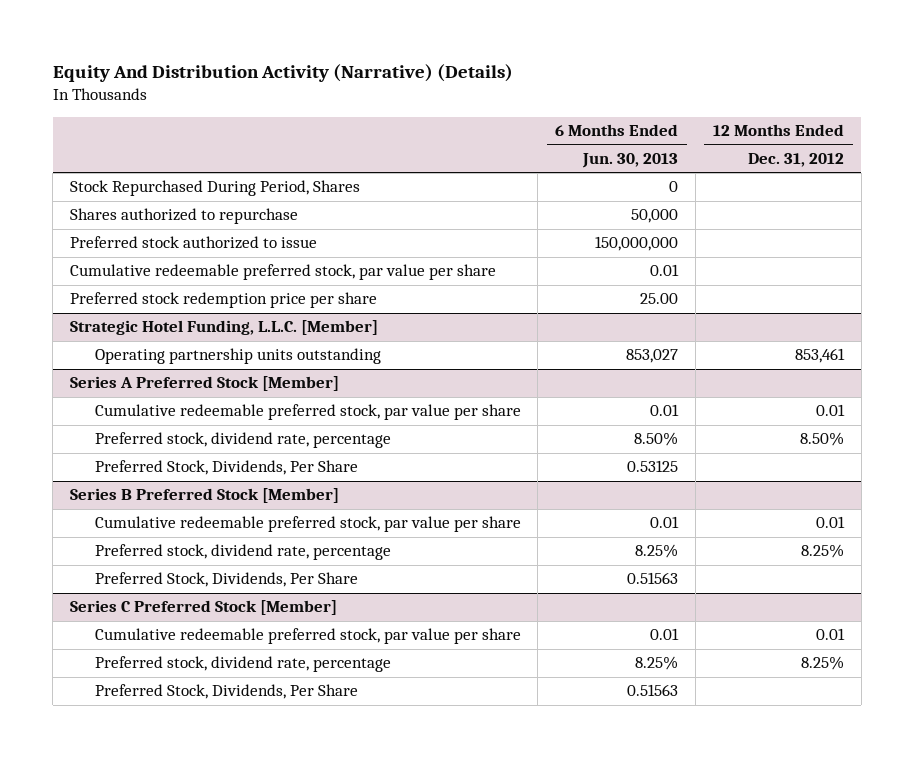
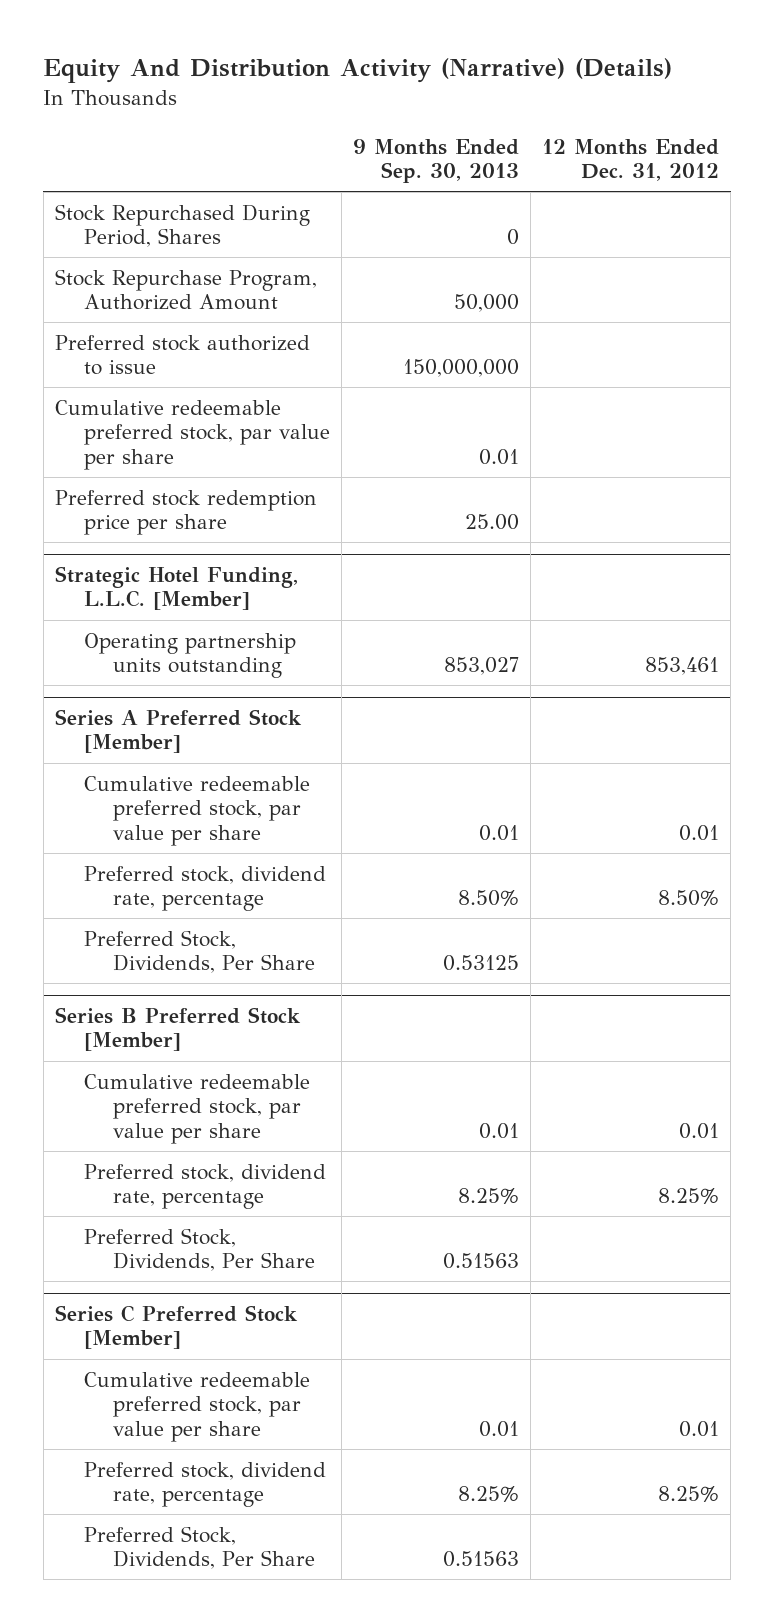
- | 6 Months Ended Jun. 30, 2013 | 12 Months Ended Dec. 31, 2012
+ | 9 Months Ended Sep. 30, 2013 | 12 Months Ended Dec. 31, 2012
- Shares authorized to repurchase | 50,000 |
+ Stock Repurchase Program, Authorized Amount | 50,000 |

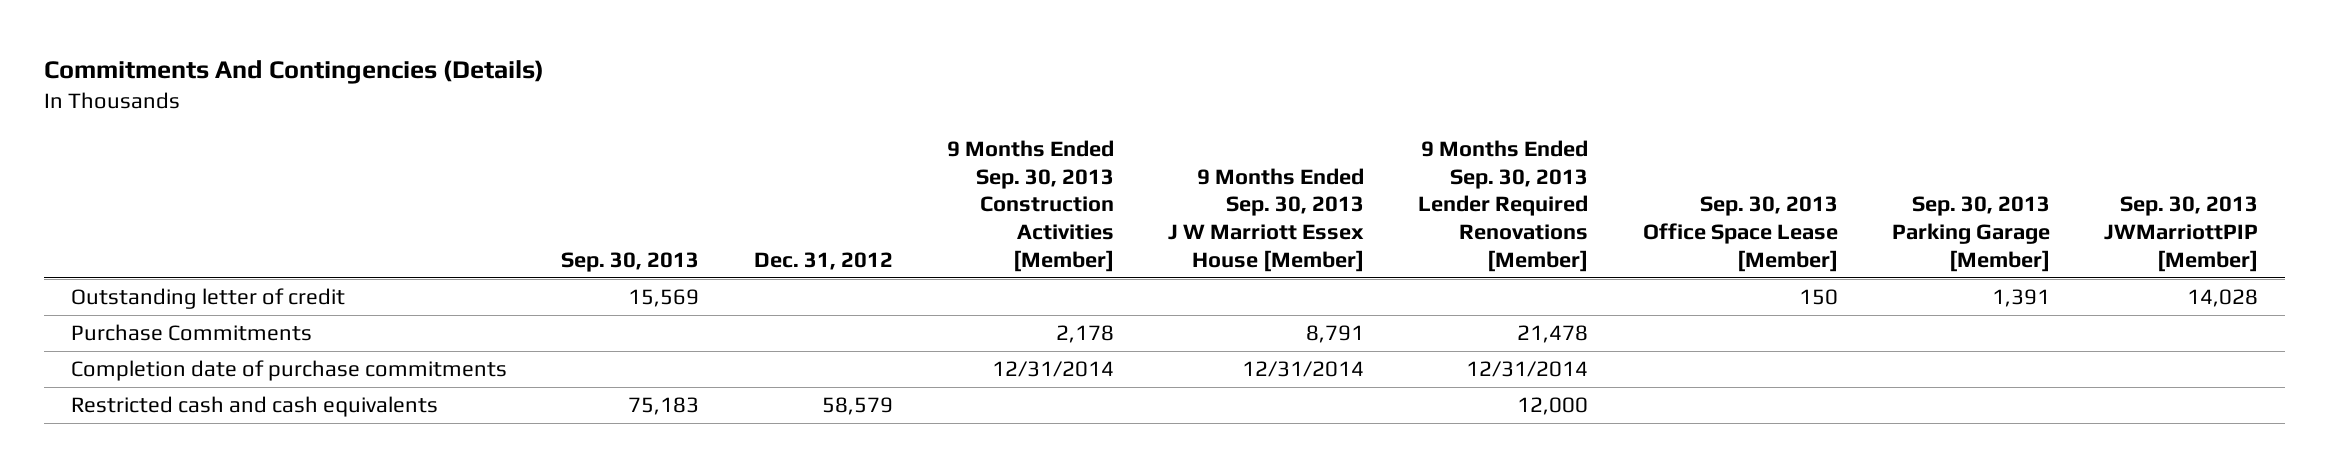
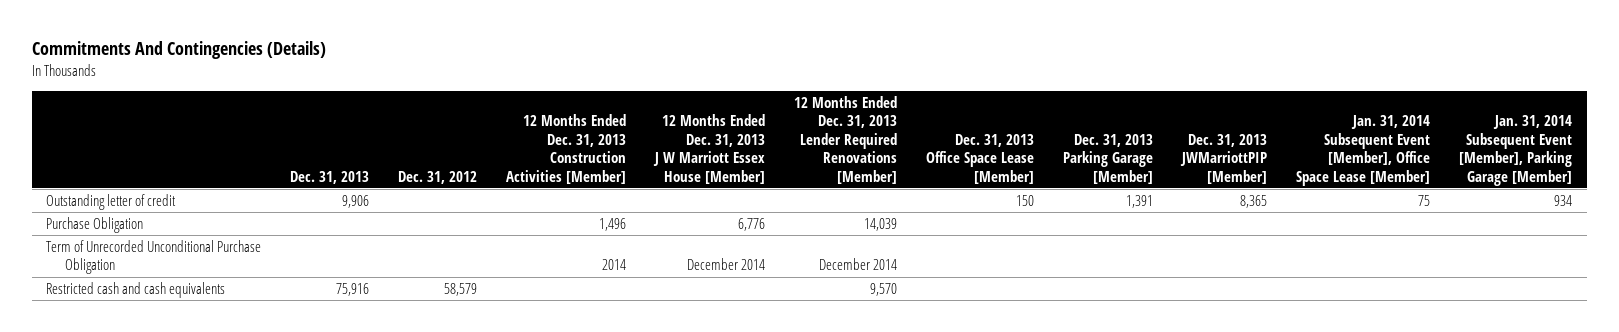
- | Sep. 30, 2013 | Dec. 31, 2012 | 9 Months Ended Sep. 30, 2013 Construction Activities [Member] | 9 Months Ended Sep. 30, 2013 J W Marriott Essex House [Member] | 9 Months Ended Sep. 30, 2013 Lender Required Renovations [Member] | Sep. 30, 2013 Office Space Lease [Member] | Sep. 30, 2013 Parking Garage [Member] | Sep. 30, 2013 JWMarriottPIP [Member]
+ | Dec. 31, 2013 | Dec. 31, 2012 | 12 Months Ended Dec. 31, 2013 Construction Activities [Member] | 12 Months Ended Dec. 31, 2013 J W Marriott Essex House [Member] | 12 Months Ended Dec. 31, 2013 Lender Required Renovations [Member] | Dec. 31, 2013 Office Space Lease [Member] | Dec. 31, 2013 Parking Garage [Member] | Dec. 31, 2013 JWMarriottPIP [Member] | Jan. 31, 2014 Subsequent Event [Member], Office Space Lease [Member] | Jan. 31, 2014 Subsequent Event [Member], Parking Garage [Member]
- Purchase Commitments | | | 2,178 | 8,791 | 21,478 | | |
- Completion date of purchase commitments | | | 12/31/2014 | 12/31/2014 | 12/31/2014 | | |
+ Purchase Obligation | | | 1,496 | 6,776 | 14,039 | | | | |
+ Term of Unrecorded Unconditional Purchase Obligation | | | 2014 | December 2014 | December 2014 | | | | |

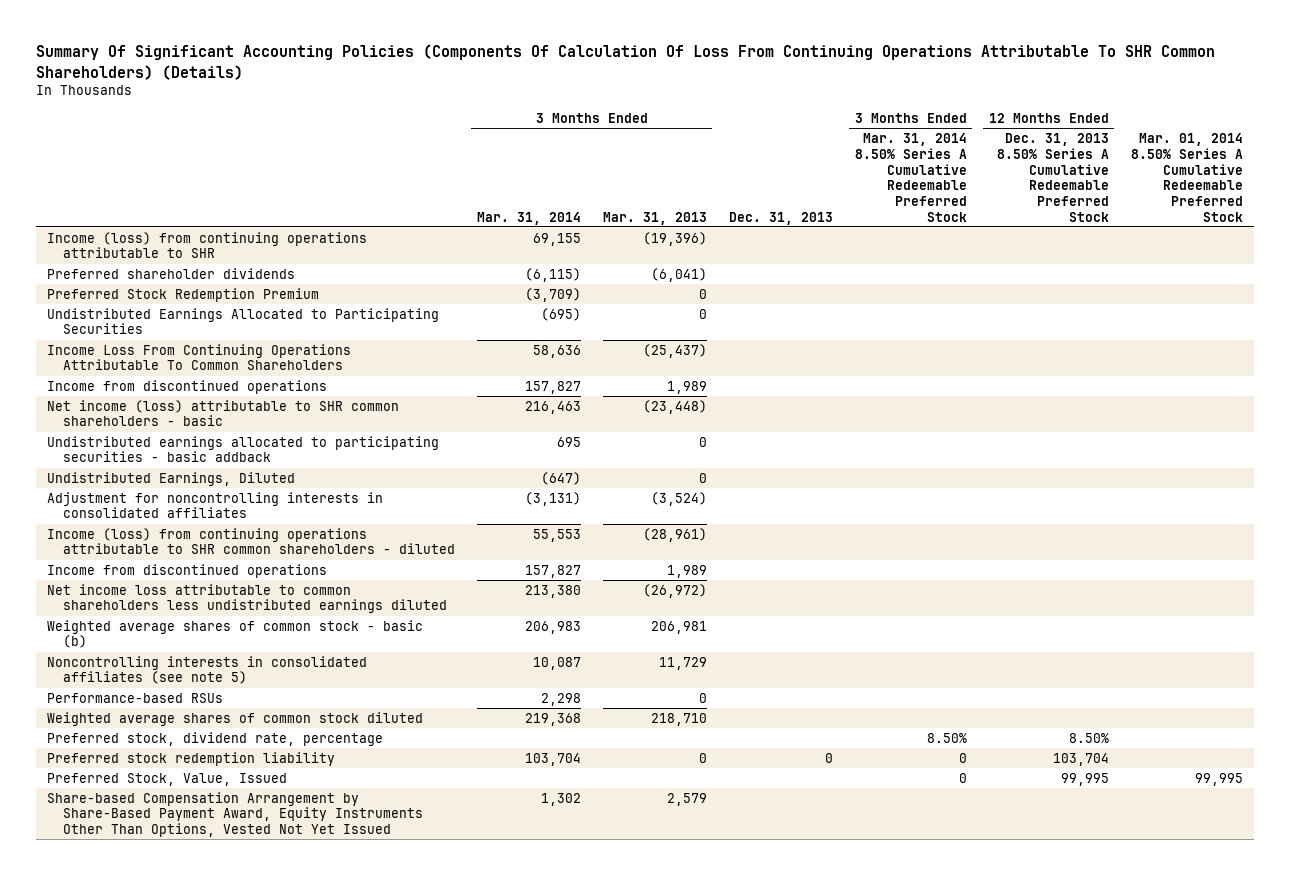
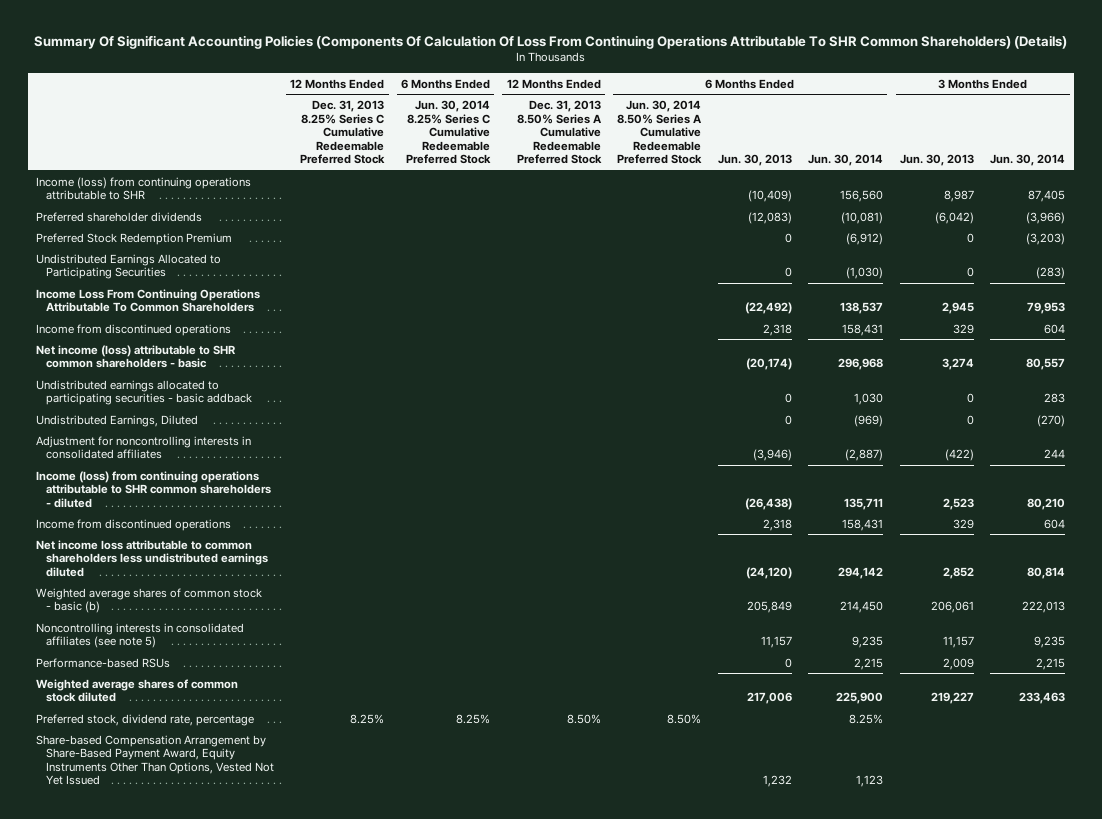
- | 3 Months Ended Mar. 31, 2014 | 3 Months Ended Mar. 31, 2013 | Dec. 31, 2013 | 3 Months Ended Mar. 31, 2014 8.50% Series A Cumulative Redeemable Preferred Stock | 12 Months Ended Dec. 31, 2013 8.50% Series A Cumulative Redeemable Preferred Stock | Mar. 01, 2014 8.50% Series A Cumulative Redeemable Preferred Stock
+ | 12 Months Ended Dec. 31, 2013 8.25% Series C Cumulative Redeemable Preferred Stock | 6 Months Ended Jun. 30, 2014 8.25% Series C Cumulative Redeemable Preferred Stock | 12 Months Ended Dec. 31, 2013 8.50% Series A Cumulative Redeemable Preferred Stock | 6 Months Ended Jun. 30, 2014 8.50% Series A Cumulative Redeemable Preferred Stock | 6 Months Ended Jun. 30, 2013 | 6 Months Ended Jun. 30, 2014 | 3 Months Ended Jun. 30, 2013 | 3 Months Ended Jun. 30, 2014
- Preferred stock redemption liability | 103,704 | 0 | 0 | 0 | 103,704 |
- Preferred Stock, Value, Issued | | | | 0 | 99,995 | 99,995

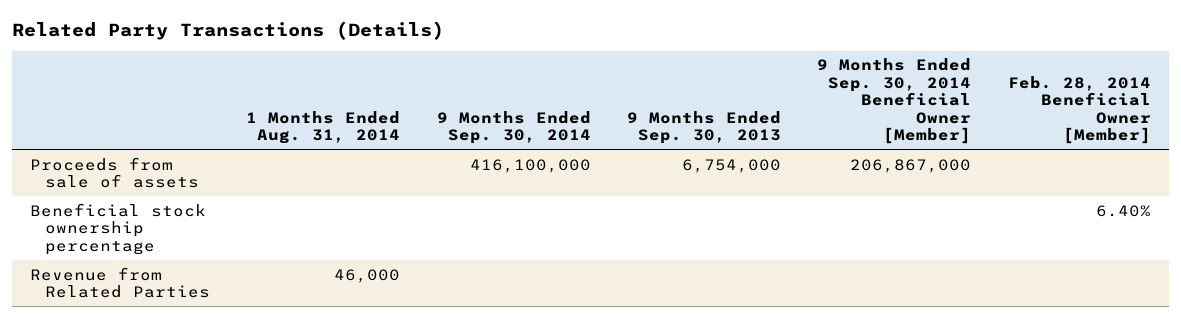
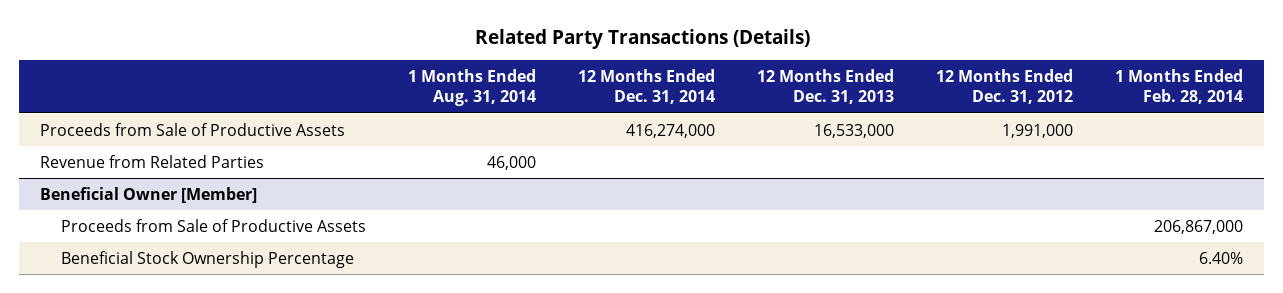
- | 1 Months Ended Aug. 31, 2014 | 9 Months Ended Sep. 30, 2014 | 9 Months Ended Sep. 30, 2013 | 9 Months Ended Sep. 30, 2014 Beneficial Owner [Member] | Feb. 28, 2014 Beneficial Owner [Member]
+ | 1 Months Ended Aug. 31, 2014 | 12 Months Ended Dec. 31, 2014 | 12 Months Ended Dec. 31, 2013 | 12 Months Ended Dec. 31, 2012 | 1 Months Ended Feb. 28, 2014
- Proceeds from sale of assets | | 416,100,000 | 6,754,000 | 206,867,000 |
- Beneficial stock ownership percentage | | | | | 6.40%
+ Proceeds from Sale of Productive Assets | | 416,274,000 | 16,533,000 | 1,991,000 |
+ Beneficial Owner [Member]
+ Proceeds from Sale of Productive Assets | | | | | 206,867,000
+ Beneficial Stock Ownership Percentage | | | | | 6.40%

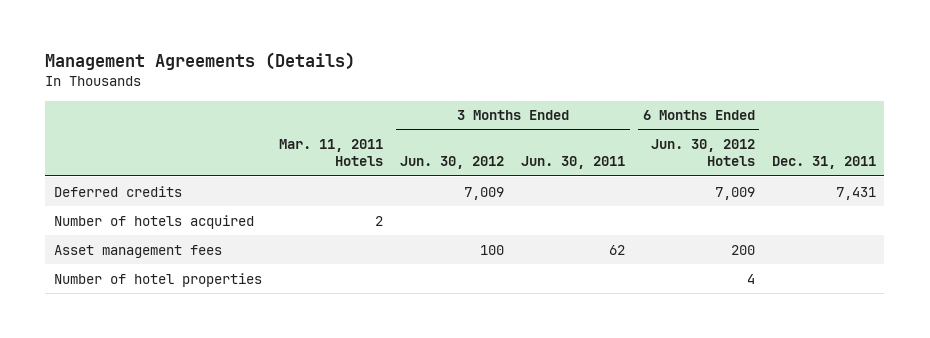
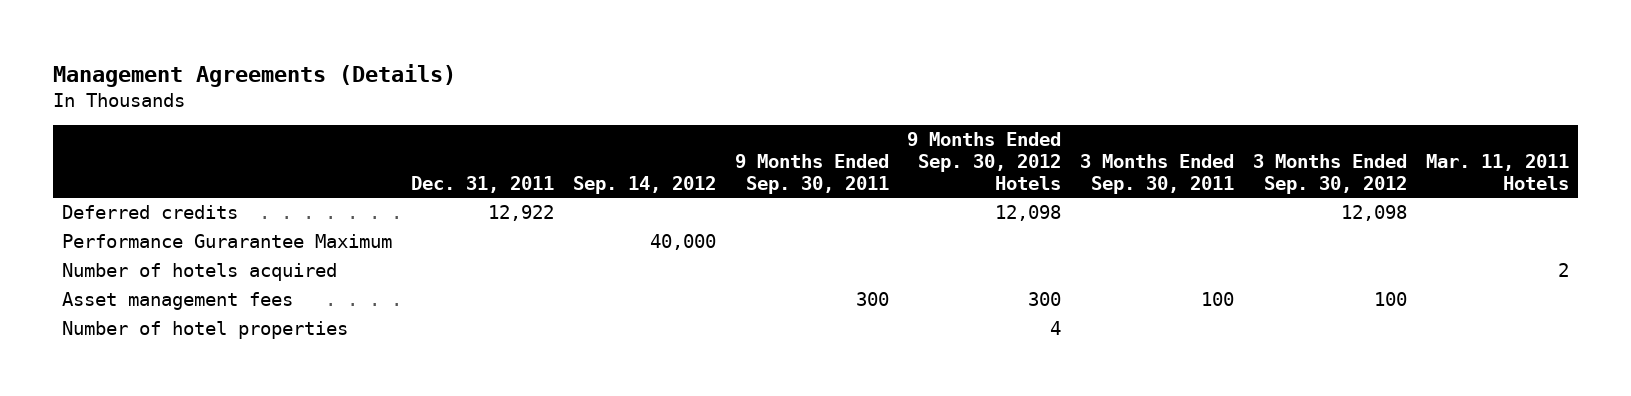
- | Mar. 11, 2011 Hotels | 3 Months Ended Jun. 30, 2012 | 3 Months Ended Jun. 30, 2011 | 6 Months Ended Jun. 30, 2012 Hotels | Dec. 31, 2011
+ | Dec. 31, 2011 | Sep. 14, 2012 | 9 Months Ended Sep. 30, 2011 | 9 Months Ended Sep. 30, 2012 Hotels | 3 Months Ended Sep. 30, 2011 | 3 Months Ended Sep. 30, 2012 | Mar. 11, 2011 Hotels
- Deferred credits | | 7,009 | | 7,009 | 7,431
+ Deferred credits | 12,922 | | | 12,098 | | 12,098 |
+ Performance Gurarantee Maximum | | 40,000 | | | | |

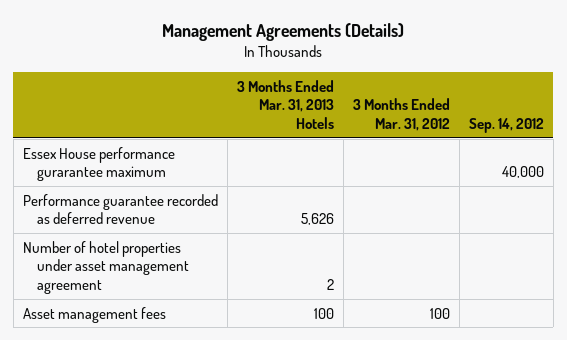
- | Dec. 31, 2011 | Sep. 14, 2012 | 9 Months Ended Sep. 30, 2011 | 9 Months Ended Sep. 30, 2012 Hotels | 3 Months Ended Sep. 30, 2011 | 3 Months Ended Sep. 30, 2012 | Mar. 11, 2011 Hotels
+ | 3 Months Ended Mar. 31, 2013 Hotels | 3 Months Ended Mar. 31, 2012 | Sep. 14, 2012
- Deferred credits | 12,922 | | | 12,098 | | 12,098 |
- Performance Gurarantee Maximum | | 40,000 | | | | |
- Number of hotels acquired | | | | | | | 2
+ Essex House performance gurarantee maximum | | | 40,000
+ Performance guarantee recorded as deferred revenue | 5,626 | |
+ Number of hotel properties under asset management agreement | 2 | |
- Number of hotel properties | | | | 4 | | |

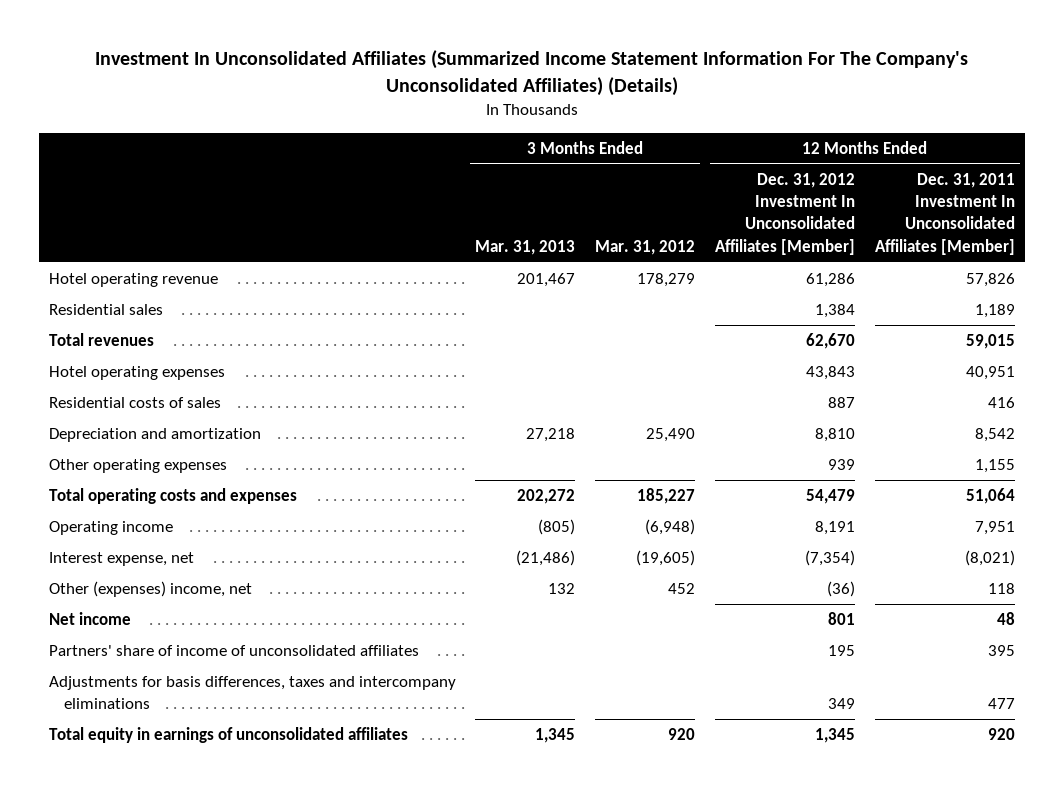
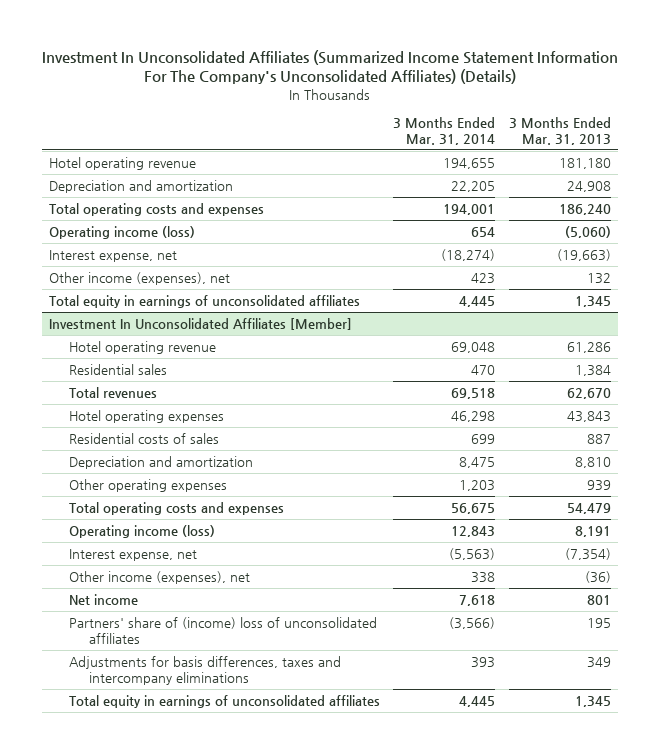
- | 3 Months Ended Mar. 31, 2013 | 3 Months Ended Mar. 31, 2012 | 12 Months Ended Dec. 31, 2012 Investment In Unconsolidated Affiliates [Member] | 12 Months Ended Dec. 31, 2011 Investment In Unconsolidated Affiliates [Member]
+ | 3 Months Ended Mar. 31, 2014 | 3 Months Ended Mar. 31, 2013
- Hotel operating revenue | 201,467 | 178,279 | 61,286 | 57,826
- Residential sales | | | 1,384 | 1,189
- Total revenues | | | 62,670 | 59,015
- Hotel operating expenses | | | 43,843 | 40,951
- Residential costs of sales | | | 887 | 416
- Depreciation and amortization | 27,218 | 25,490 | 8,810 | 8,542
- Other operating expenses | | | 939 | 1,155
- Total operating costs and expenses | 202,272 | 185,227 | 54,479 | 51,064
- Operating income | (805) | (6,948) | 8,191 | 7,951
- Interest expense, net | (21,486) | (19,605) | (7,354) | (8,021)
- Other (expenses) income, net | 132 | 452 | (36) | 118
- Net income | | | 801 | 48
- Partners' share of income of unconsolidated affiliates | | | 195 | 395
- Adjustments for basis differences, taxes and intercompany eliminations | | | 349 | 477
+ Hotel operating revenue | 194,655 | 181,180
+ Depreciation and amortization | 22,205 | 24,908
+ Total operating costs and expenses | 194,001 | 186,240
+ Operating income (loss) | 654 | (5,060)
+ Interest expense, net | (18,274) | (19,663)
+ Other income (expenses), net | 423 | 132
+ Investment In Unconsolidated Affiliates [Member]
+ Hotel operating revenue | 69,048 | 61,286
+ Residential sales | 470 | 1,384
+ Total revenues | 69,518 | 62,670
+ Hotel operating expenses | 46,298 | 43,843
+ Residential costs of sales | 699 | 887
+ Depreciation and amortization | 8,475 | 8,810
+ Other operating expenses | 1,203 | 939
+ Total operating costs and expenses | 56,675 | 54,479
+ Operating income (loss) | 12,843 | 8,191
+ Interest expense, net | (5,563) | (7,354)
+ Other income (expenses), net | 338 | (36)
+ Net income | 7,618 | 801
+ Partners' share of (income) loss of unconsolidated affiliates | (3,566) | 195
+ Adjustments for basis differences, taxes and intercompany eliminations | 393 | 349
+ Total equity in earnings of unconsolidated affiliates | 4,445 | 1,345

